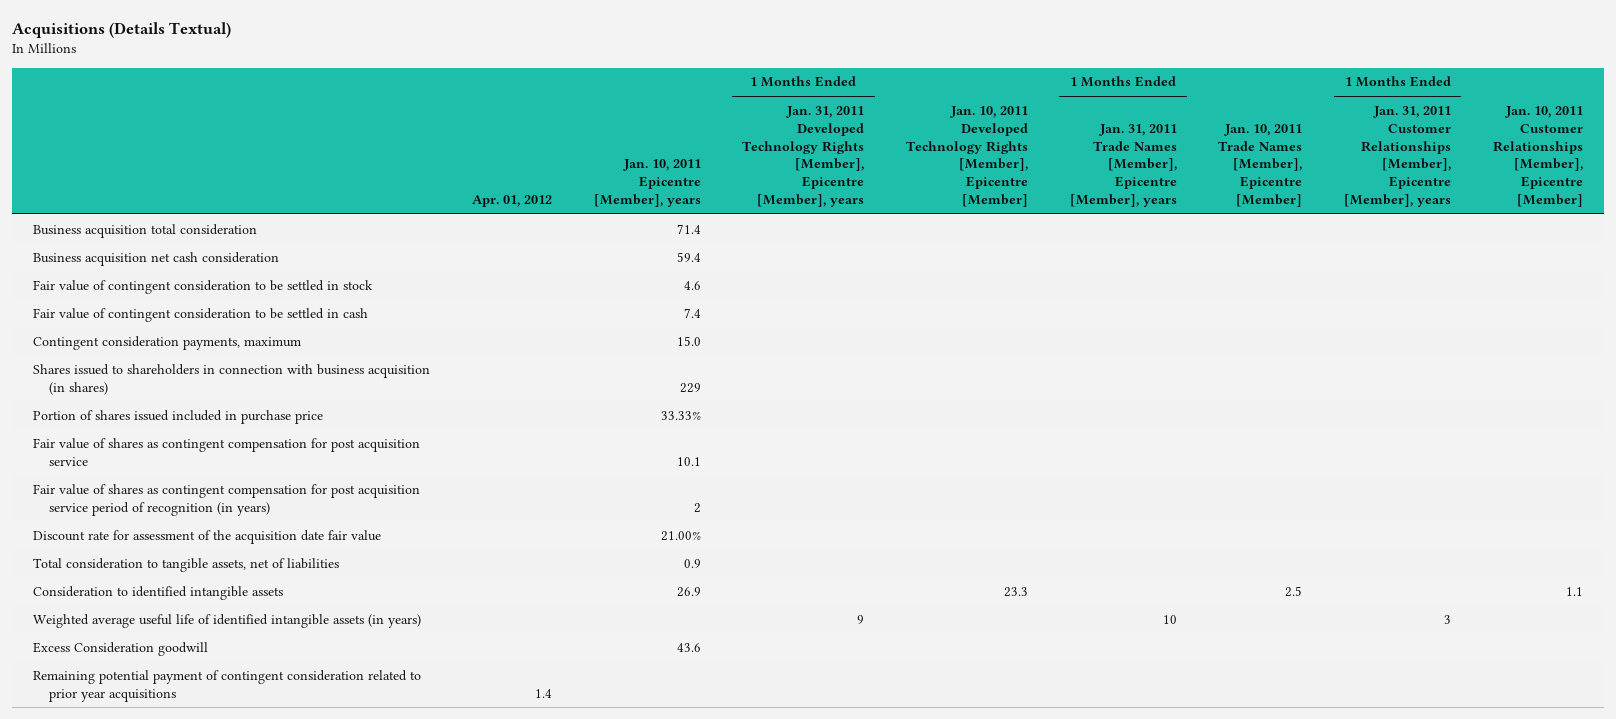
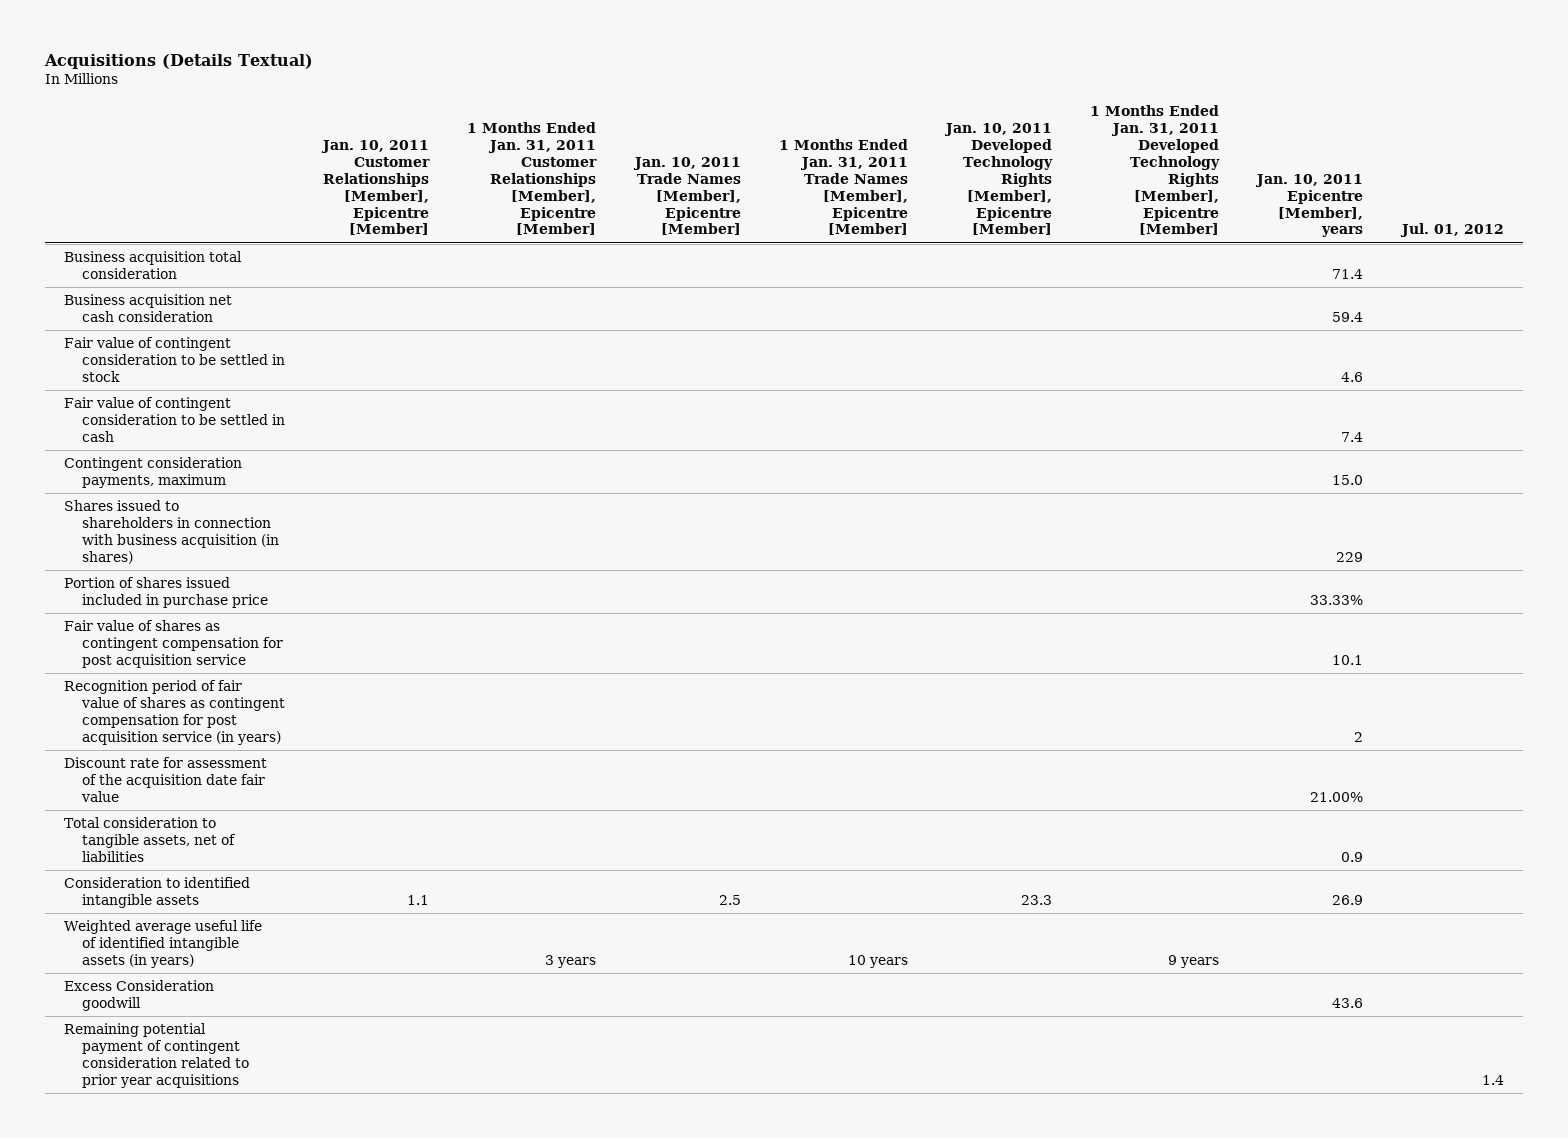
- | Apr. 01, 2012 | Jan. 10, 2011 Epicentre [Member], years | 1 Months Ended Jan. 31, 2011 Developed Technology Rights [Member], Epicentre [Member], years | Jan. 10, 2011 Developed Technology Rights [Member], Epicentre [Member] | 1 Months Ended Jan. 31, 2011 Trade Names [Member], Epicentre [Member], years | Jan. 10, 2011 Trade Names [Member], Epicentre [Member] | 1 Months Ended Jan. 31, 2011 Customer Relationships [Member], Epicentre [Member], years | Jan. 10, 2011 Customer Relationships [Member], Epicentre [Member]
+ | Jan. 10, 2011 Customer Relationships [Member], Epicentre [Member] | 1 Months Ended Jan. 31, 2011 Customer Relationships [Member], Epicentre [Member] | Jan. 10, 2011 Trade Names [Member], Epicentre [Member] | 1 Months Ended Jan. 31, 2011 Trade Names [Member], Epicentre [Member] | Jan. 10, 2011 Developed Technology Rights [Member], Epicentre [Member] | 1 Months Ended Jan. 31, 2011 Developed Technology Rights [Member], Epicentre [Member] | Jan. 10, 2011 Epicentre [Member], years | Jul. 01, 2012
- Fair value of shares as contingent compensation for post acquisition service period of recognition (in years) | | 2 | | | | | |
+ Recognition period of fair value of shares as contingent compensation for post acquisition service (in years) | | | | | | | 2 |

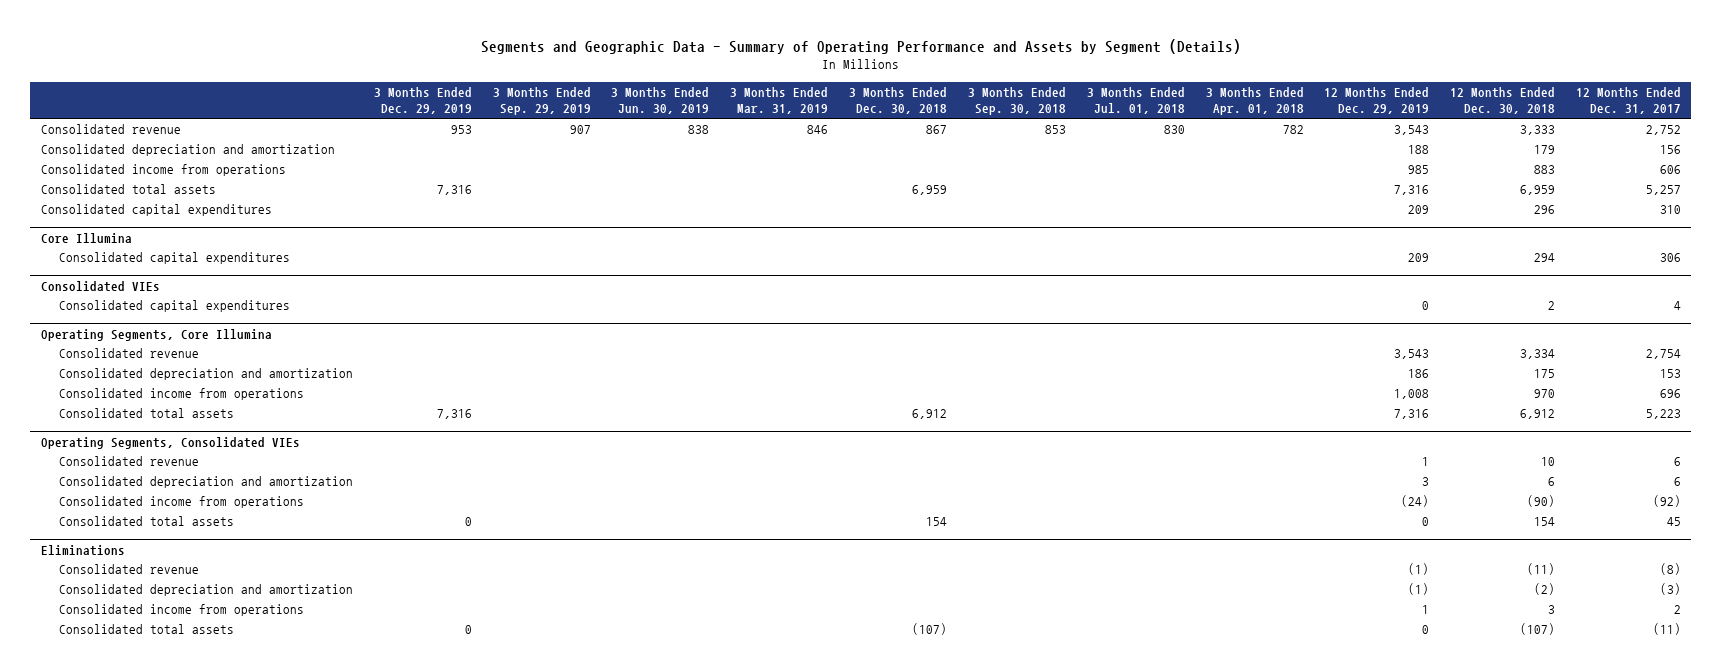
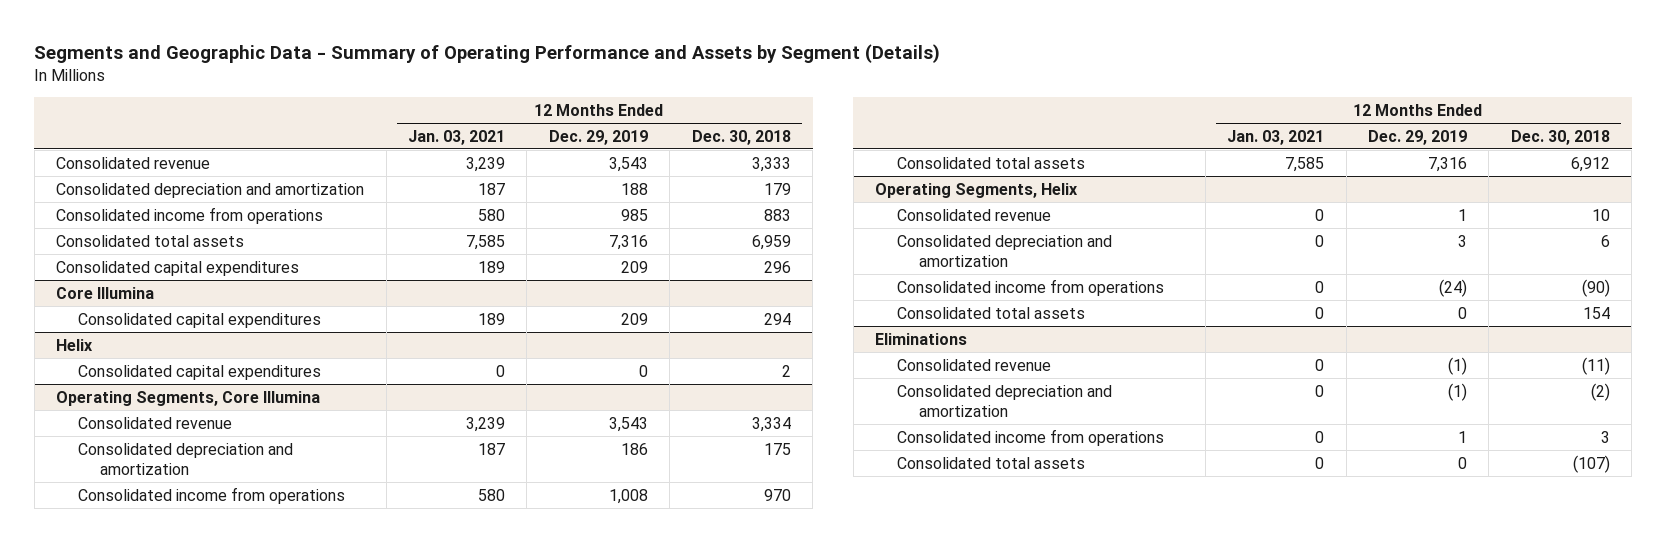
- | 3 Months Ended Dec. 29, 2019 | 3 Months Ended Sep. 29, 2019 | 3 Months Ended Jun. 30, 2019 | 3 Months Ended Mar. 31, 2019 | 3 Months Ended Dec. 30, 2018 | 3 Months Ended Sep. 30, 2018 | 3 Months Ended Jul. 01, 2018 | 3 Months Ended Apr. 01, 2018 | 12 Months Ended Dec. 29, 2019 | 12 Months Ended Dec. 30, 2018 | 12 Months Ended Dec. 31, 2017
+ | 12 Months Ended Jan. 03, 2021 | 12 Months Ended Dec. 29, 2019 | 12 Months Ended Dec. 30, 2018
- Consolidated VIEs
+ Helix
- Operating Segments, Consolidated VIEs
+ Operating Segments, Helix

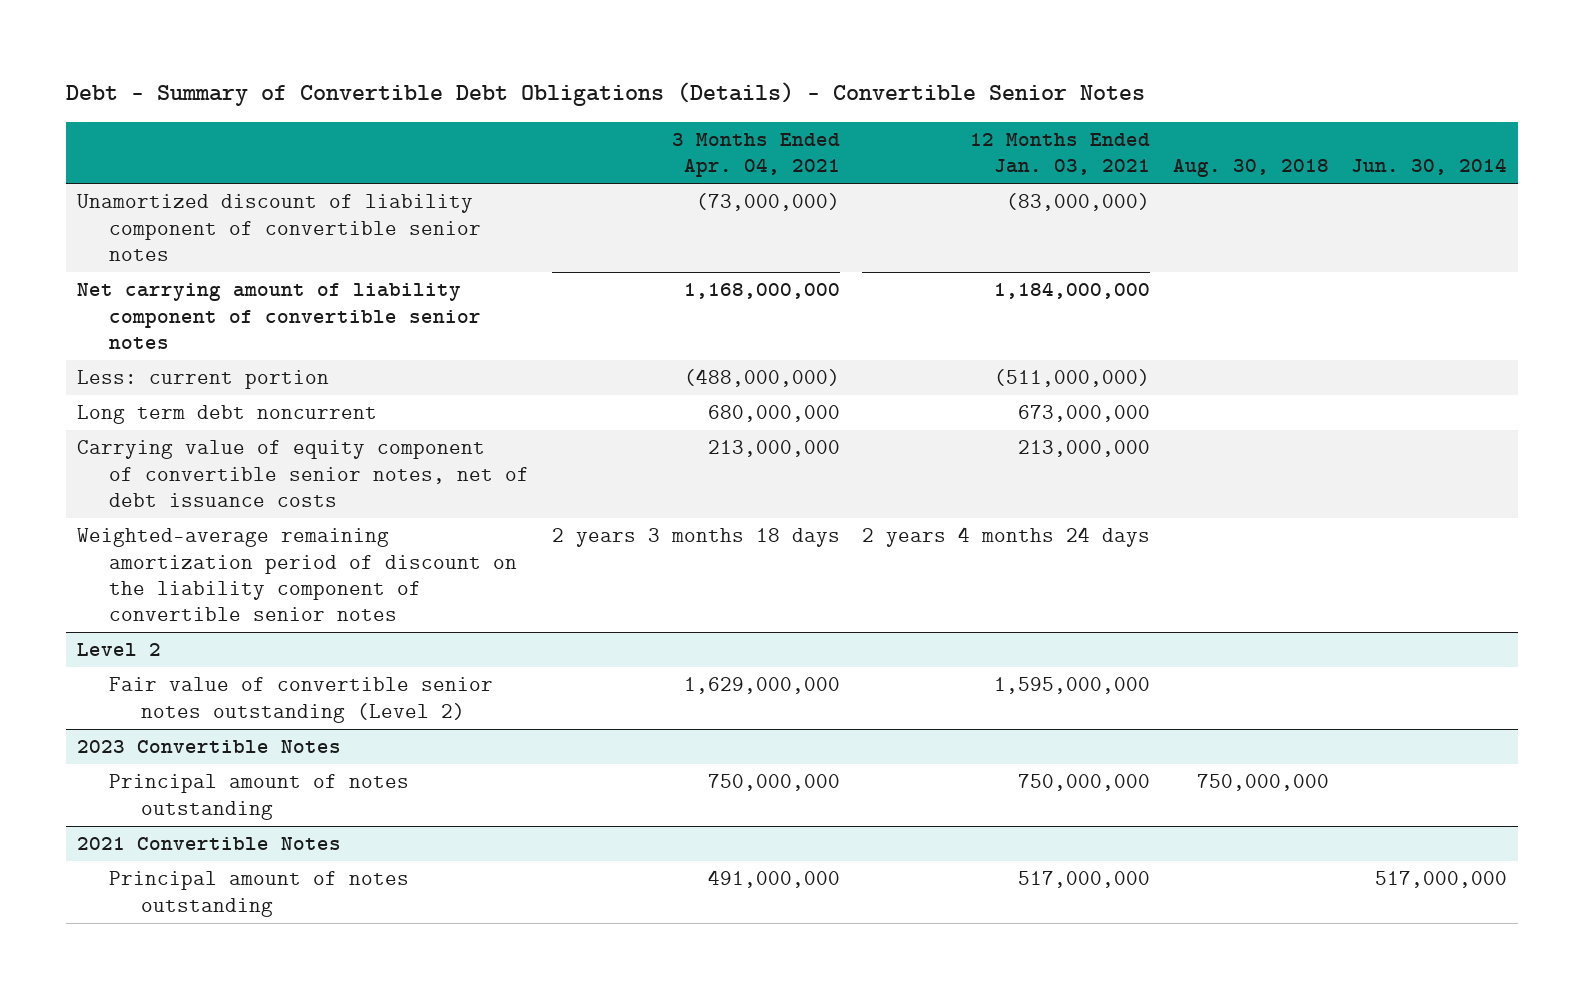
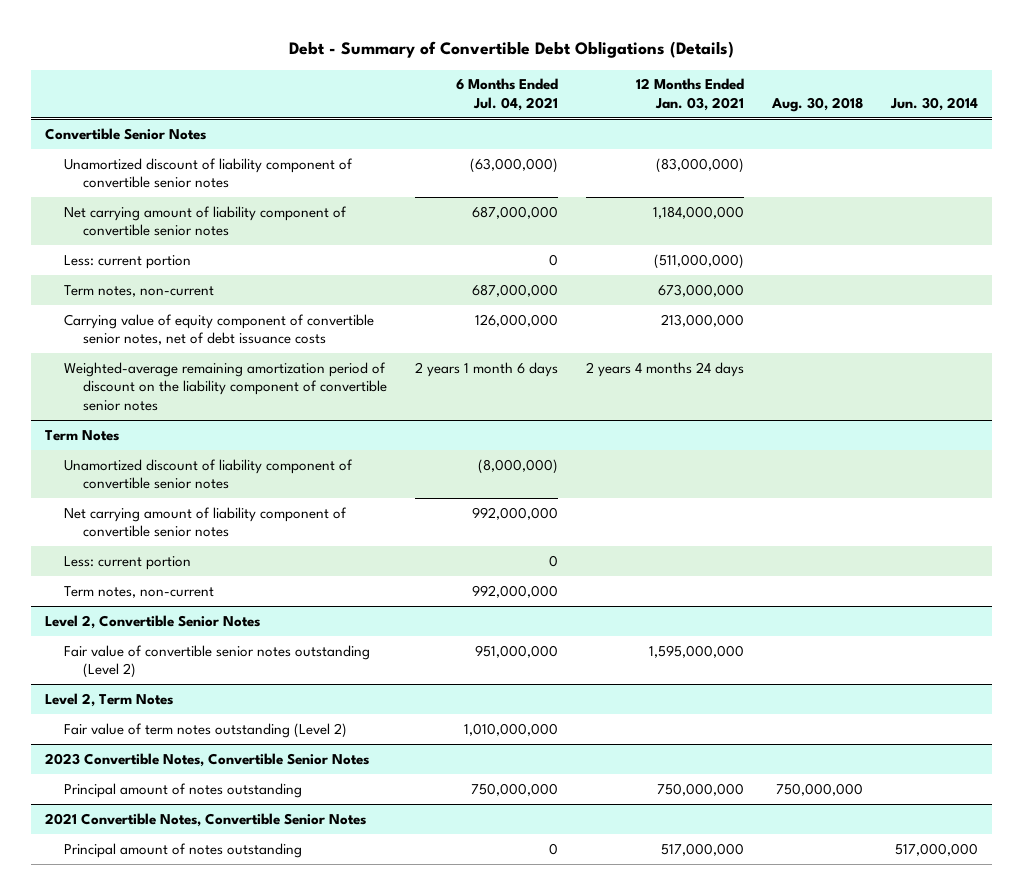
- Debt - Summary of Convertible Debt Obligations (Details) - Convertible Senior Notes
+ Debt - Summary of Convertible Debt Obligations (Details)
- | 3 Months Ended Apr. 04, 2021 | 12 Months Ended Jan. 03, 2021 | Aug. 30, 2018 | Jun. 30, 2014
+ | 6 Months Ended Jul. 04, 2021 | 12 Months Ended Jan. 03, 2021 | Aug. 30, 2018 | Jun. 30, 2014
+ Convertible Senior Notes
- Long term debt noncurrent | 680,000,000 | 673,000,000 | |
+ Term notes, non-current | 687,000,000 | 673,000,000 | |
- Level 2
+ Term Notes
+ Unamortized discount of liability component of convertible senior notes | (8,000,000) | | |
+ Net carrying amount of liability component of convertible senior notes | 992,000,000 | | |
+ Less: current portion | 0 | | |
+ Term notes, non-current | 992,000,000 | | |
+ Level 2, Convertible Senior Notes
- 2023 Convertible Notes
+ Level 2, Term Notes
+ Fair value of term notes outstanding (Level 2) | 1,010,000,000 | | |
+ 2023 Convertible Notes, Convertible Senior Notes
- 2021 Convertible Notes
+ 2021 Convertible Notes, Convertible Senior Notes

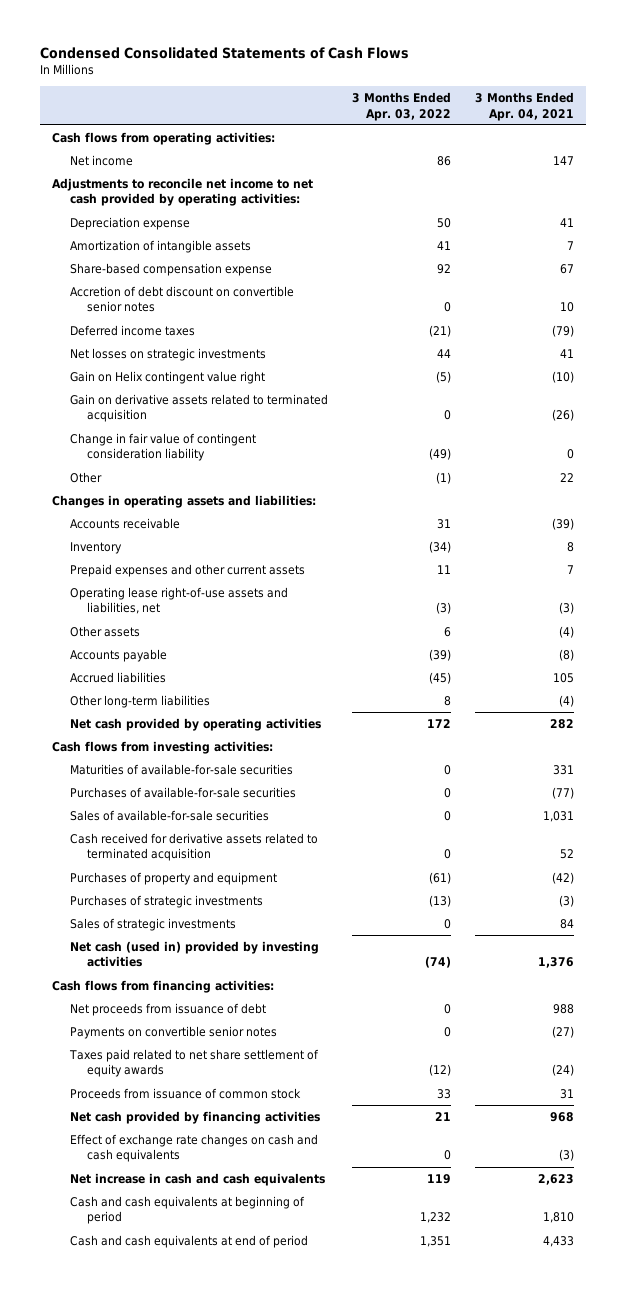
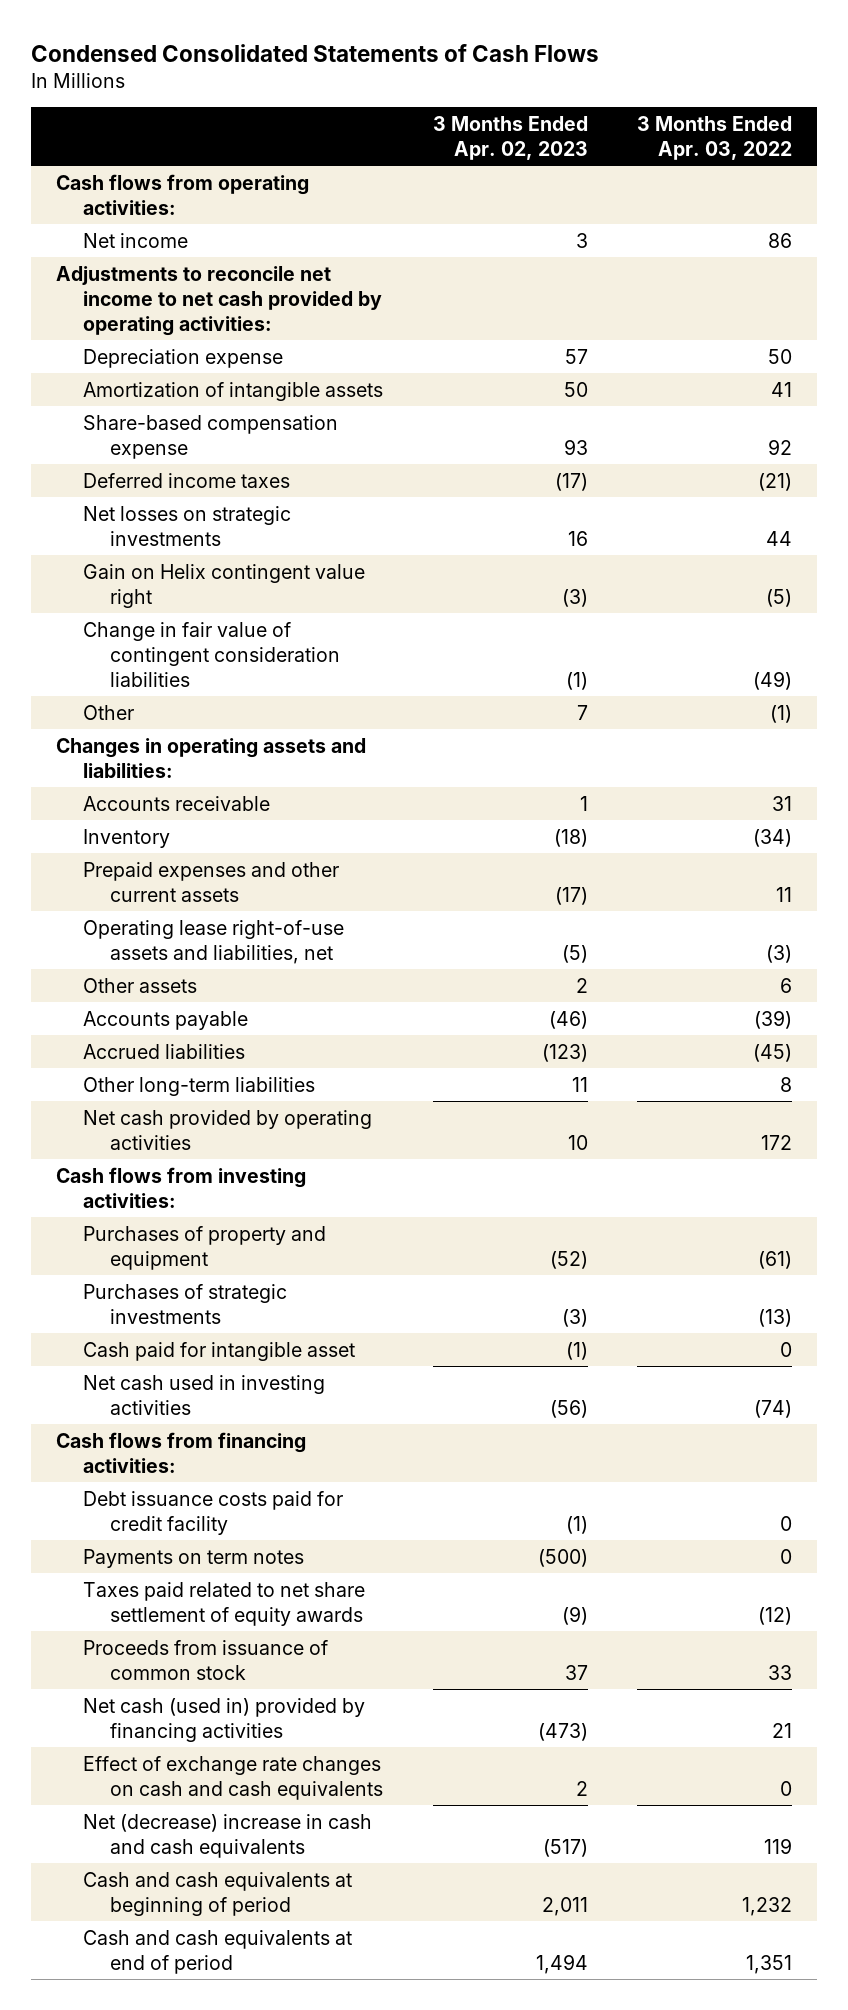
- | 3 Months Ended Apr. 03, 2022 | 3 Months Ended Apr. 04, 2021
+ | 3 Months Ended Apr. 02, 2023 | 3 Months Ended Apr. 03, 2022
- Accretion of debt discount on convertible senior notes | 0 | 10
- Gain on derivative assets related to terminated acquisition | 0 | (26)
- Change in fair value of contingent consideration liability | (49) | 0
+ Change in fair value of contingent consideration liabilities | (1) | (49)
- Maturities of available-for-sale securities | 0 | 331
- Purchases of available-for-sale securities | 0 | (77)
- Sales of available-for-sale securities | 0 | 1,031
- Cash received for derivative assets related to terminated acquisition | 0 | 52
- Sales of strategic investments | 0 | 84
- Net cash (used in) provided by investing activities | (74) | 1,376
+ Cash paid for intangible asset | (1) | 0
+ Net cash used in investing activities | (56) | (74)
- Net proceeds from issuance of debt | 0 | 988
- Payments on convertible senior notes | 0 | (27)
+ Debt issuance costs paid for credit facility | (1) | 0
+ Payments on term notes | (500) | 0
- Net cash provided by financing activities | 21 | 968
+ Net cash (used in) provided by financing activities | (473) | 21
- Net increase in cash and cash equivalents | 119 | 2,623
+ Net (decrease) increase in cash and cash equivalents | (517) | 119

